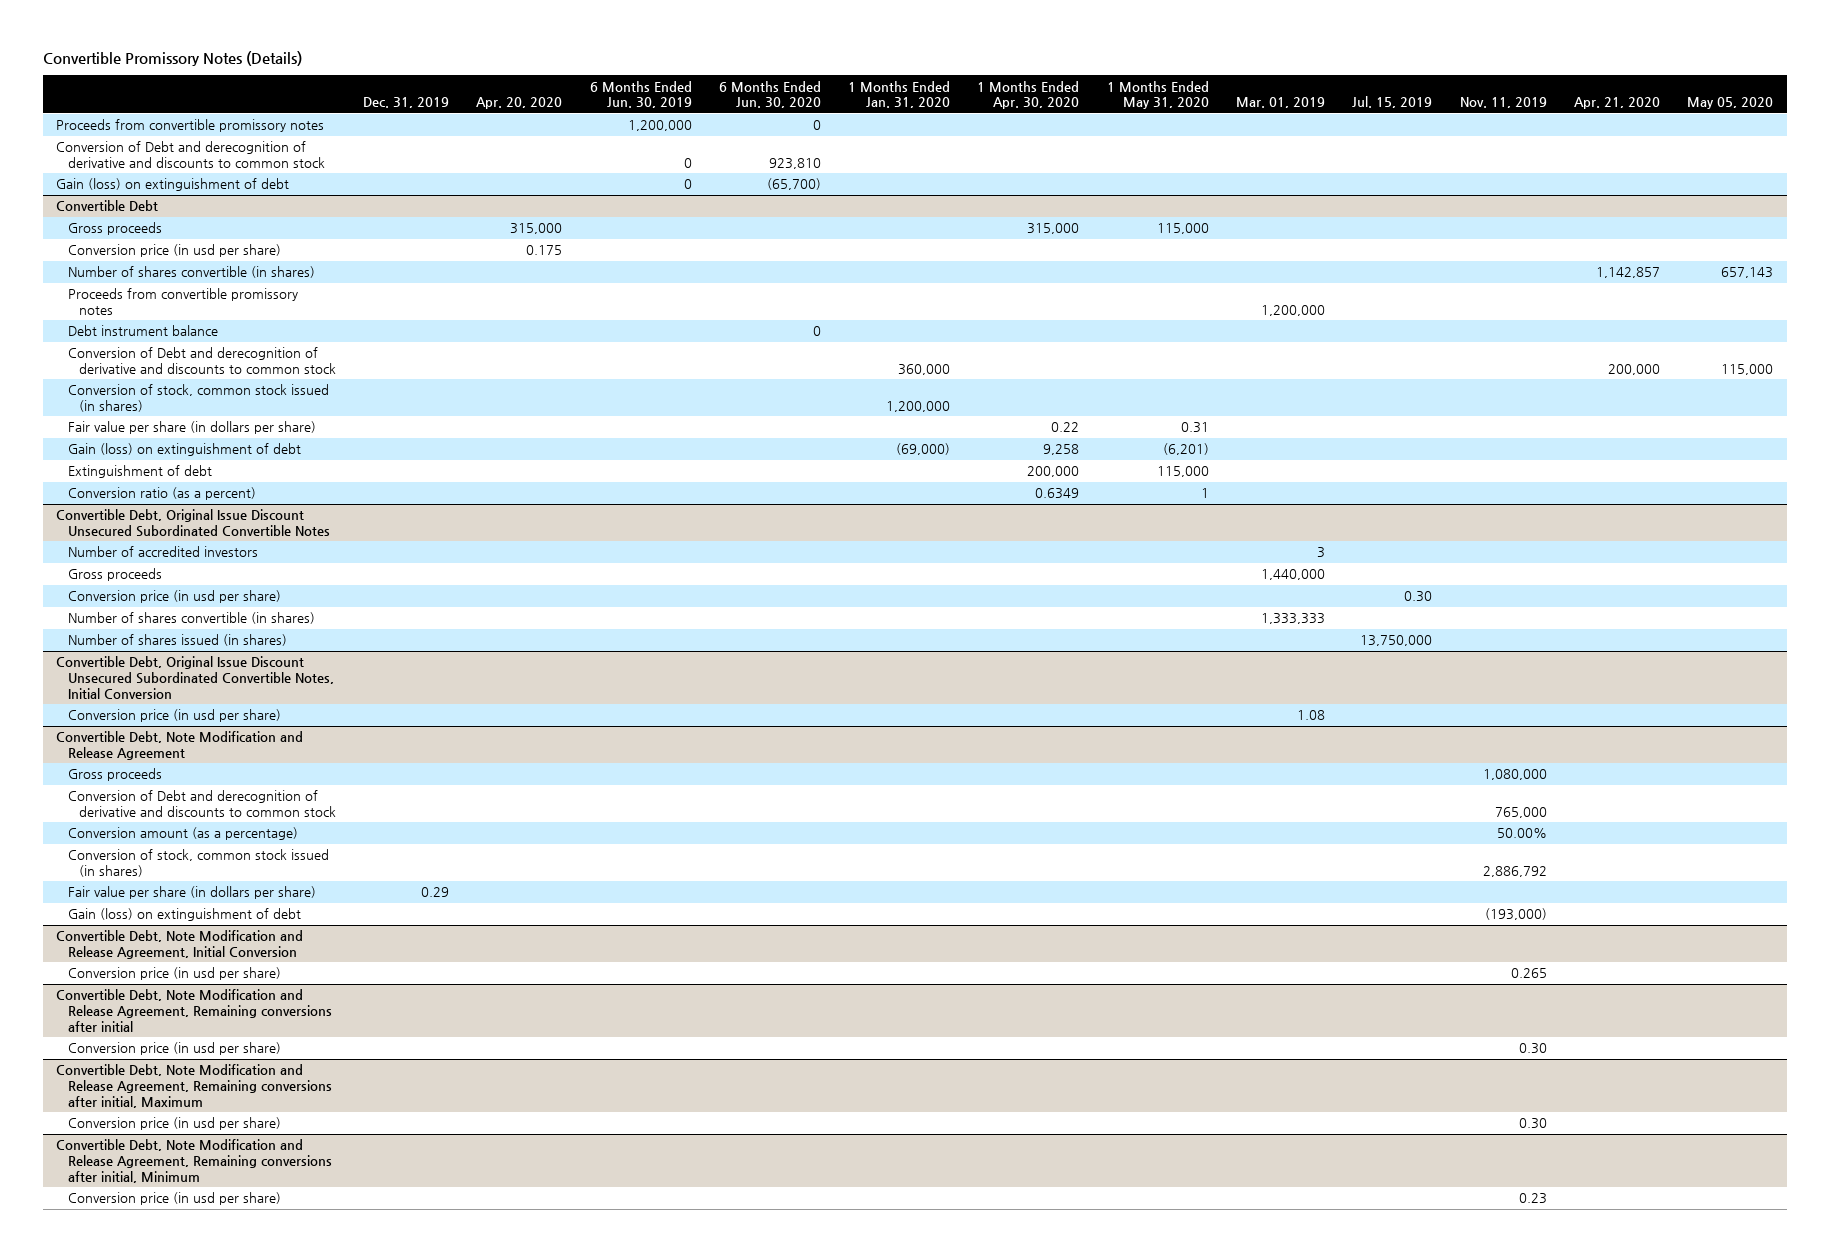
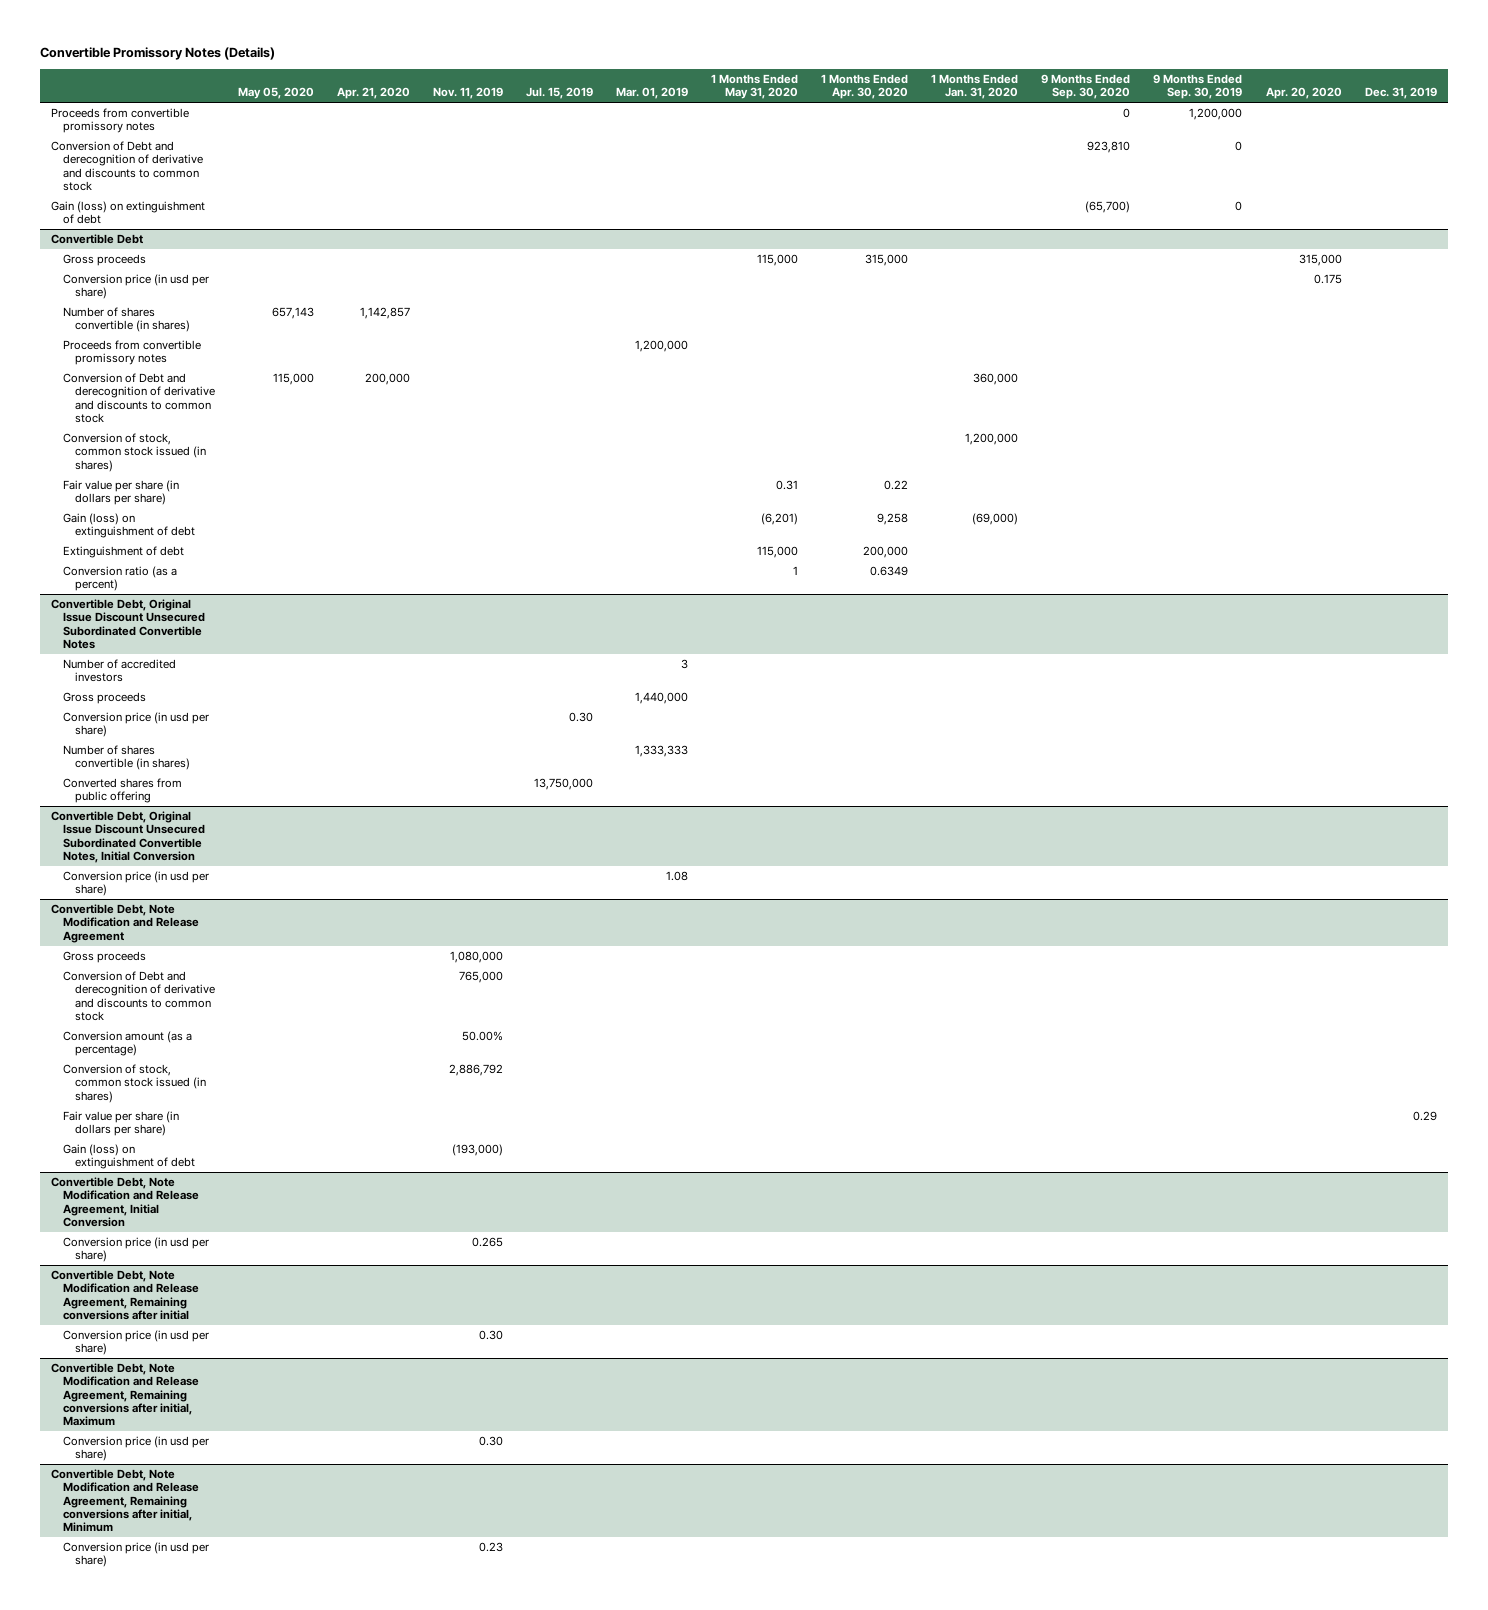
- | Dec. 31, 2019 | Apr. 20, 2020 | 6 Months Ended Jun. 30, 2019 | 6 Months Ended Jun. 30, 2020 | 1 Months Ended Jan. 31, 2020 | 1 Months Ended Apr. 30, 2020 | 1 Months Ended May 31, 2020 | Mar. 01, 2019 | Jul. 15, 2019 | Nov. 11, 2019 | Apr. 21, 2020 | May 05, 2020
+ | May 05, 2020 | Apr. 21, 2020 | Nov. 11, 2019 | Jul. 15, 2019 | Mar. 01, 2019 | 1 Months Ended May 31, 2020 | 1 Months Ended Apr. 30, 2020 | 1 Months Ended Jan. 31, 2020 | 9 Months Ended Sep. 30, 2020 | 9 Months Ended Sep. 30, 2019 | Apr. 20, 2020 | Dec. 31, 2019
@ Convertible Debt
- Debt instrument balance | | | | 0 | | | | | | | |
@ Convertible Debt, Original Issue Discount Unsecured Subordinated Convertible Notes
- Number of shares issued (in shares) | | | | | | | | | 13,750,000 | | |
+ Converted shares from public offering | | | | 13,750,000 | | | | | | | |

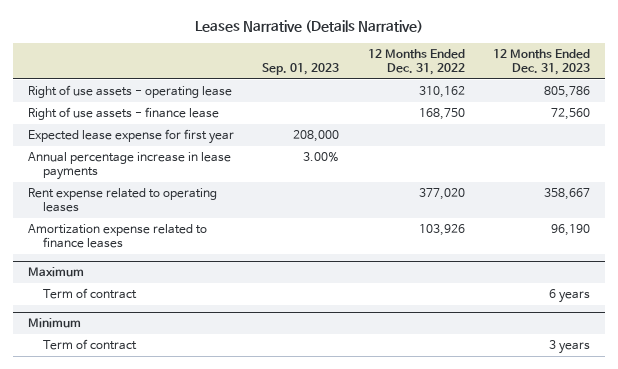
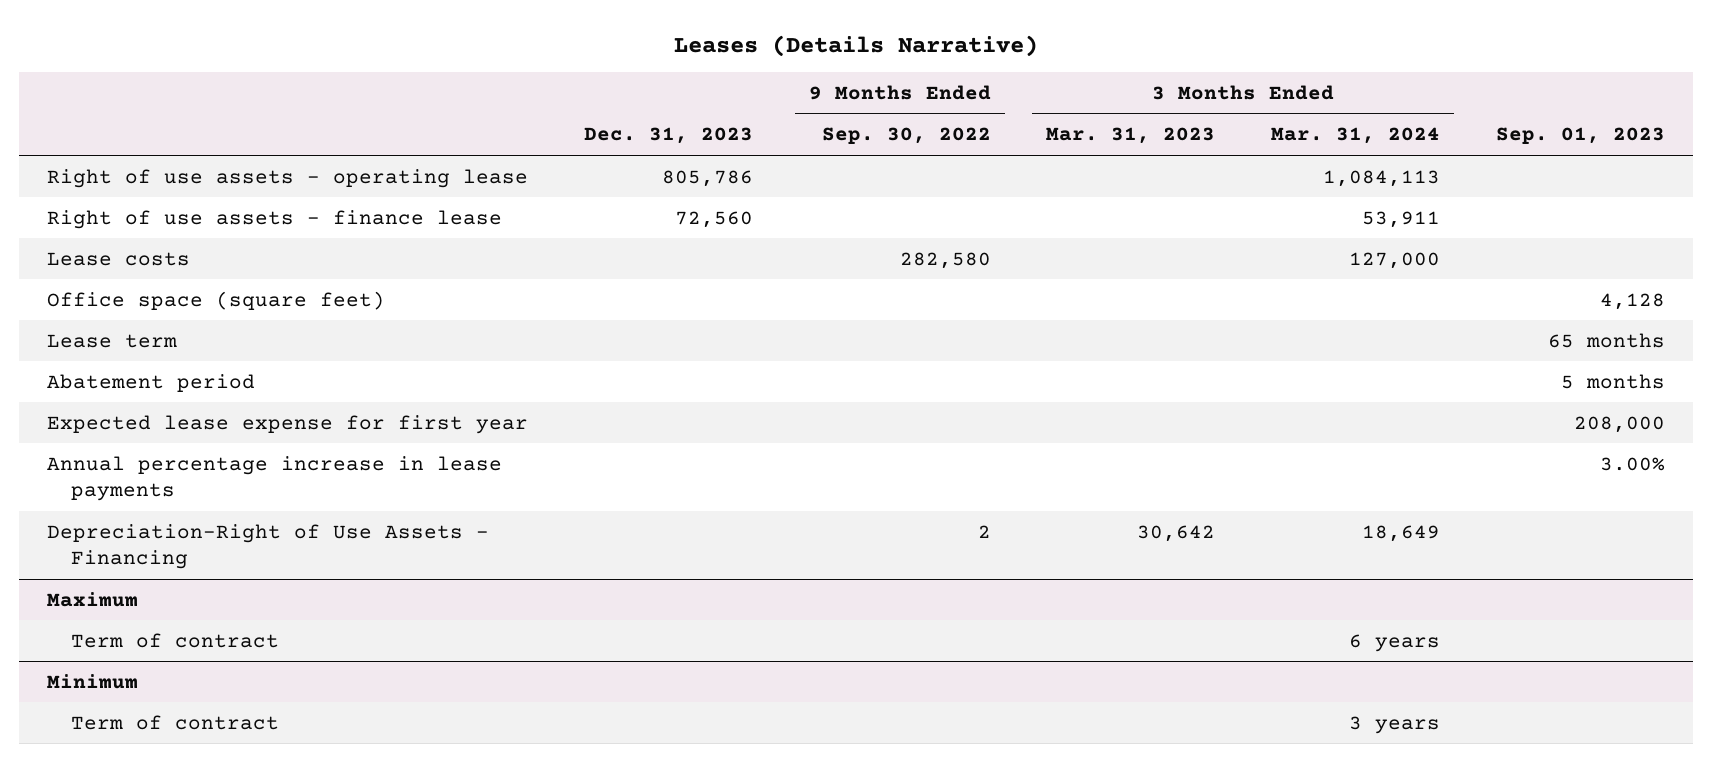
- Leases Narrative (Details Narrative)
+ Leases (Details Narrative)
- | Sep. 01, 2023 | 12 Months Ended Dec. 31, 2022 | 12 Months Ended Dec. 31, 2023
+ | Dec. 31, 2023 | 9 Months Ended Sep. 30, 2022 | 3 Months Ended Mar. 31, 2023 | 3 Months Ended Mar. 31, 2024 | Sep. 01, 2023
+ Lease costs | | 282,580 | | 127,000 |
+ Office space (square feet) | | | | | 4,128
+ Lease term | | | | | 65 months
+ Abatement period | | | | | 5 months
- Rent expense related to operating leases | | 377,020 | 358,667
- Amortization expense related to finance leases | | 103,926 | 96,190
+ Depreciation-Right of Use Assets - Financing | | 2 | 30,642 | 18,649 |

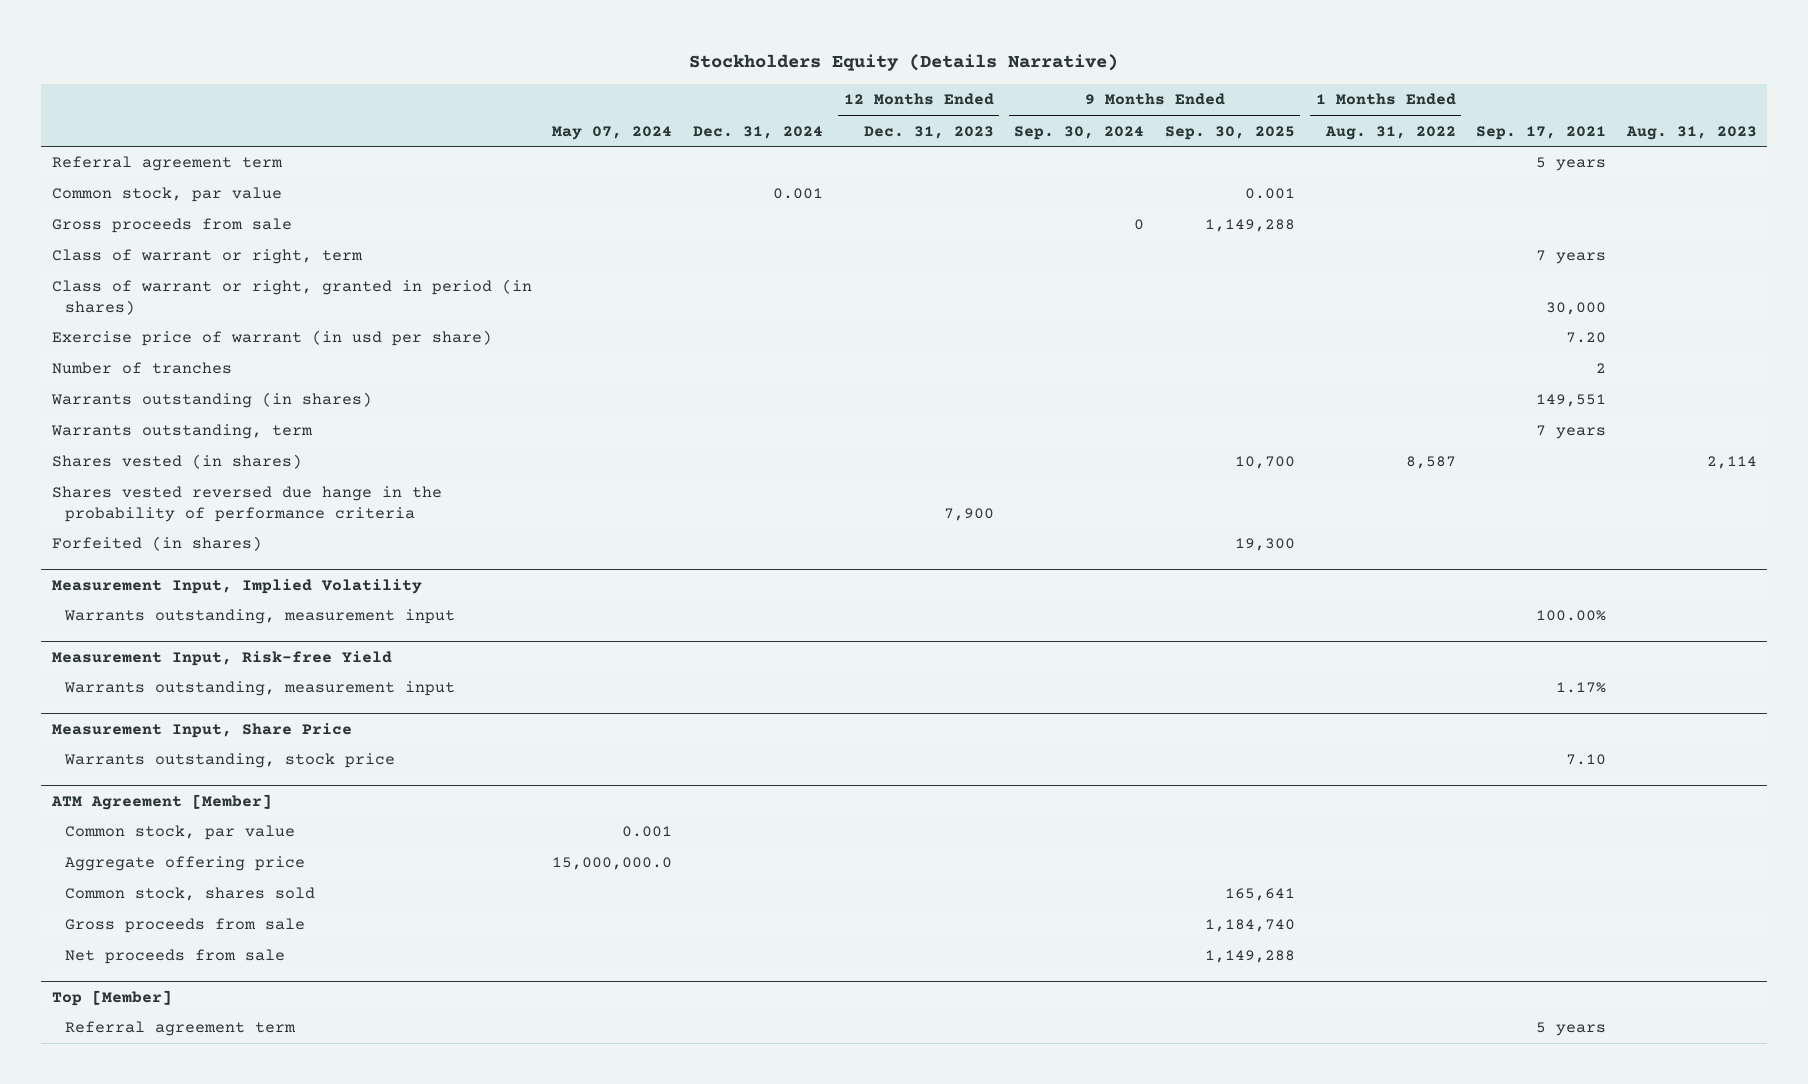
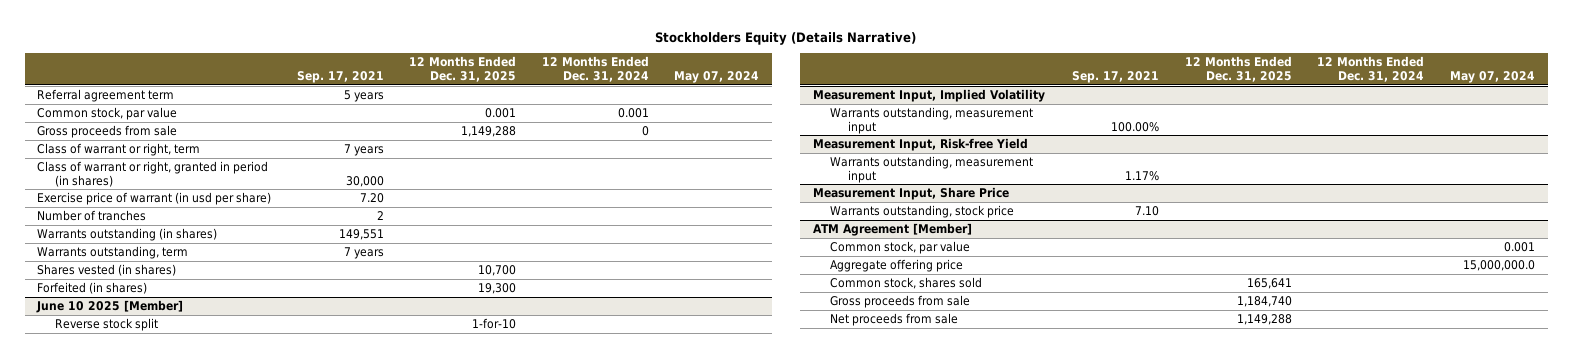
- | May 07, 2024 | Dec. 31, 2024 | 12 Months Ended Dec. 31, 2023 | 9 Months Ended Sep. 30, 2024 | 9 Months Ended Sep. 30, 2025 | 1 Months Ended Aug. 31, 2022 | Sep. 17, 2021 | Aug. 31, 2023
+ | Sep. 17, 2021 | 12 Months Ended Dec. 31, 2025 | 12 Months Ended Dec. 31, 2024 | May 07, 2024
- Shares vested reversed due hange in the probability of performance criteria | | | 7,900 | | | | |
+ June 10 2025 [Member]
+ Reverse stock split | | 1-for-10 | |
- Top [Member]
- Referral agreement term | | | | | | | 5 years |

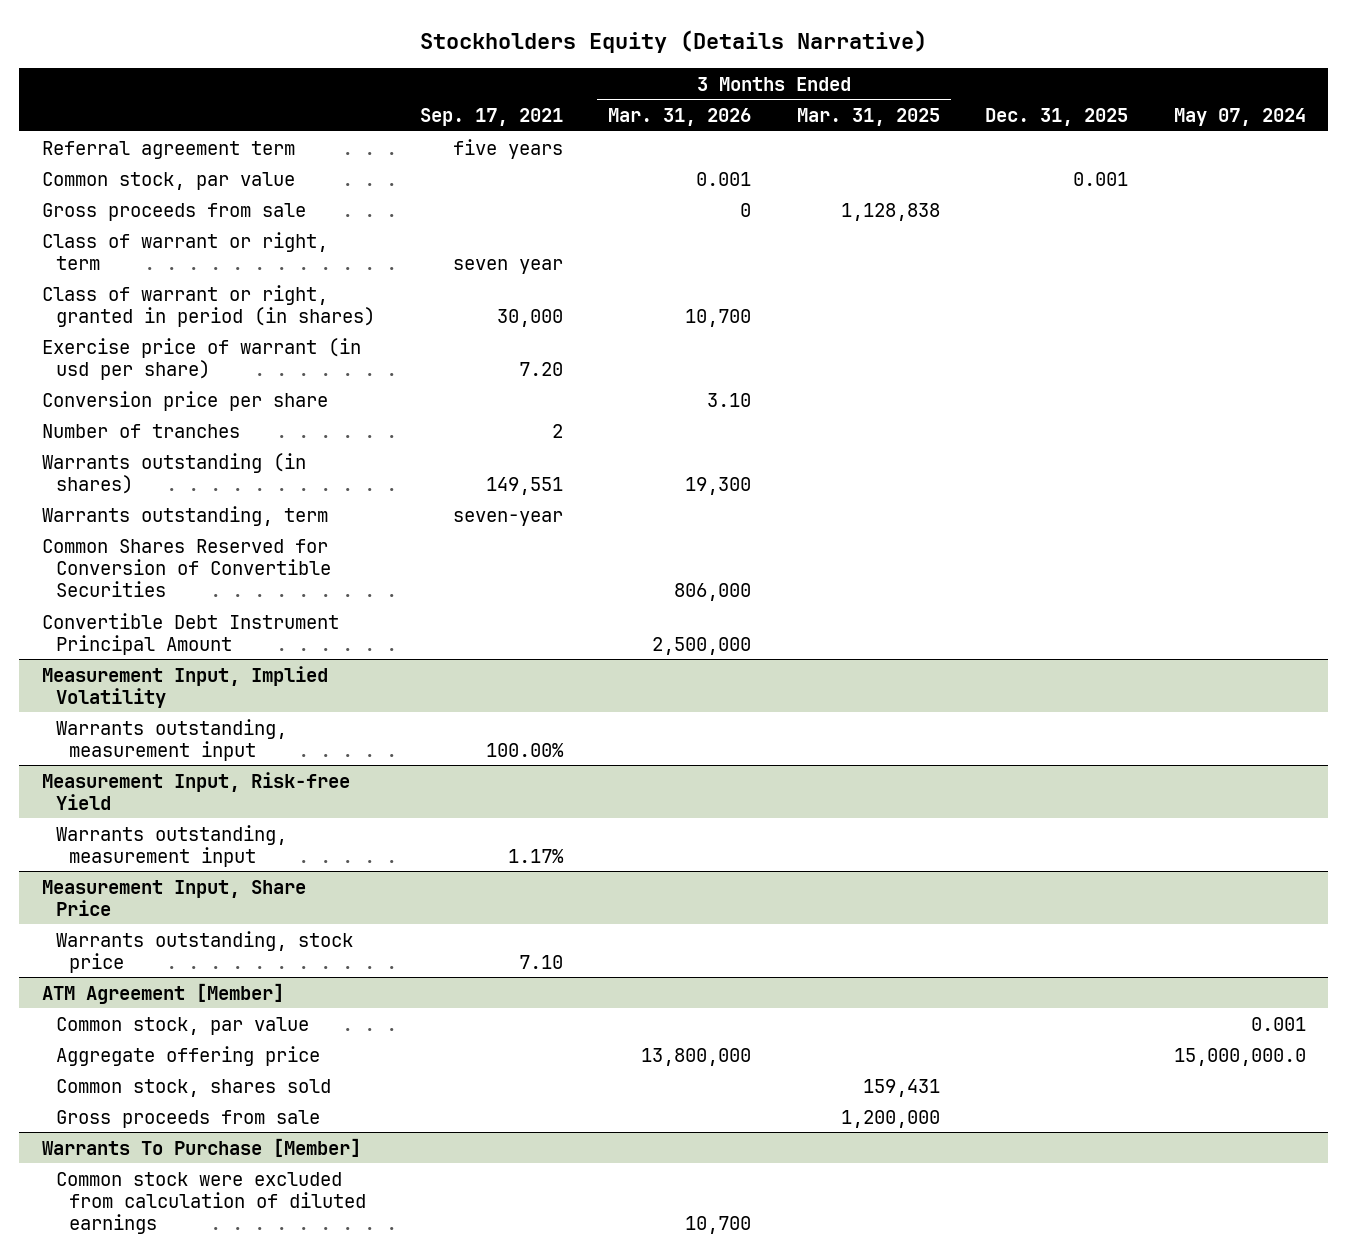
- | Sep. 17, 2021 | 12 Months Ended Dec. 31, 2025 | 12 Months Ended Dec. 31, 2024 | May 07, 2024
+ | Sep. 17, 2021 | 3 Months Ended Mar. 31, 2026 | 3 Months Ended Mar. 31, 2025 | Dec. 31, 2025 | May 07, 2024
- Referral agreement term | 5 years | | |
+ Referral agreement term | five years | | | |
- Class of warrant or right, term | 7 years | | |
+ Class of warrant or right, term | seven year | | | |
+ Conversion price per share | | 3.10 | | |
- Warrants outstanding, term | 7 years | | |
- Shares vested (in shares) | | 10,700 | |
- Forfeited (in shares) | | 19,300 | |
- June 10 2025 [Member]
- Reverse stock split | | 1-for-10 | |
+ Warrants outstanding, term | seven-year | | | |
+ Common Shares Reserved for Conversion of Convertible Securities | | 806,000 | | |
+ Convertible Debt Instrument Principal Amount | | 2,500,000 | | |
@ ATM Agreement [Member]
- Net proceeds from sale | | 1,149,288 | |
+ Warrants To Purchase [Member]
+ Common stock were excluded from calculation of diluted earnings | | 10,700 | | |

